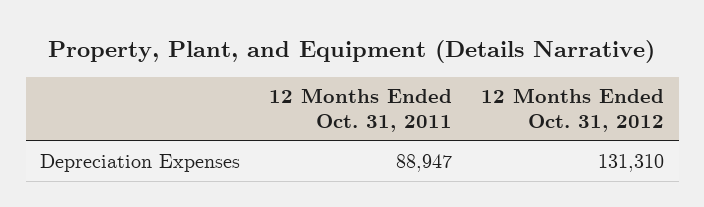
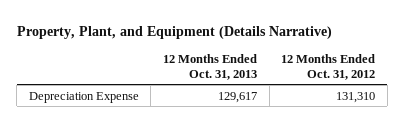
- | 12 Months Ended Oct. 31, 2011 | 12 Months Ended Oct. 31, 2012
+ | 12 Months Ended Oct. 31, 2013 | 12 Months Ended Oct. 31, 2012
- Depreciation Expenses | 88,947 | 131,310
+ Depreciation Expense | 129,617 | 131,310

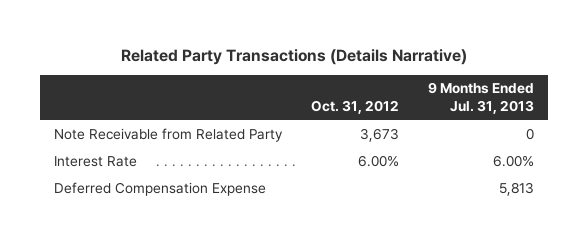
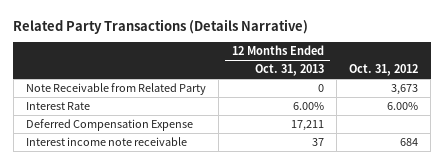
- | Oct. 31, 2012 | 9 Months Ended Jul. 31, 2013
+ | 12 Months Ended Oct. 31, 2013 | Oct. 31, 2012
+ Interest income note receivable | 37 | 684

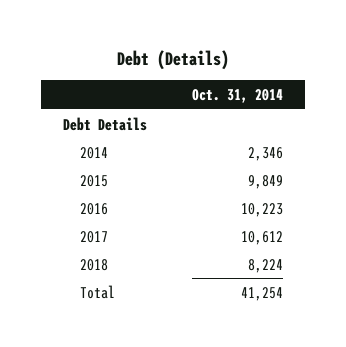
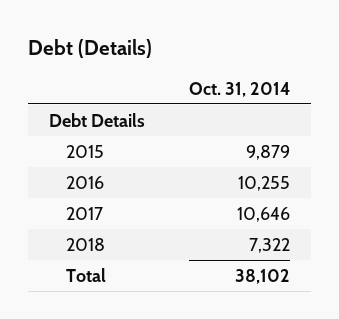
- 2014 | 2,346
- 2015 | 9,849
- 2016 | 10,223
- 2017 | 10,612
- 2018 | 8,224
- Total | 41,254
+ 2015 | 9,879
+ 2016 | 10,255
+ 2017 | 10,646
+ 2018 | 7,322
+ Total | 38,102

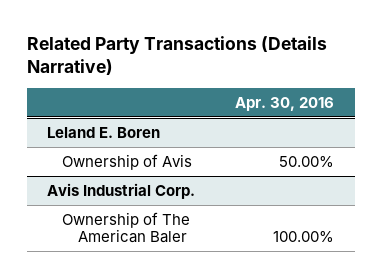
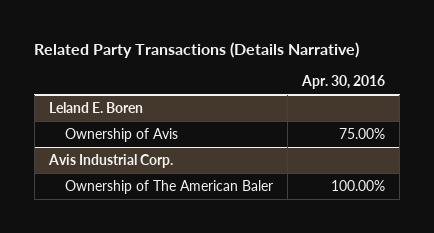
@ Leland E. Boren
- Ownership of Avis | 50.00%
+ Ownership of Avis | 75.00%

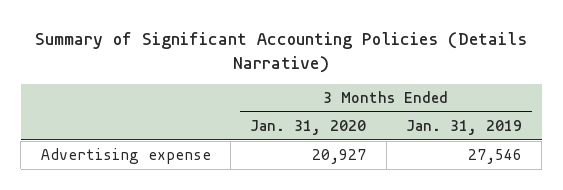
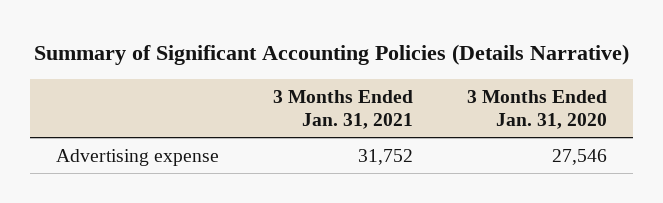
- | 3 Months Ended Jan. 31, 2020 | 3 Months Ended Jan. 31, 2019
+ | 3 Months Ended Jan. 31, 2021 | 3 Months Ended Jan. 31, 2020
- Advertising expense | 20,927 | 27,546
+ Advertising expense | 31,752 | 27,546

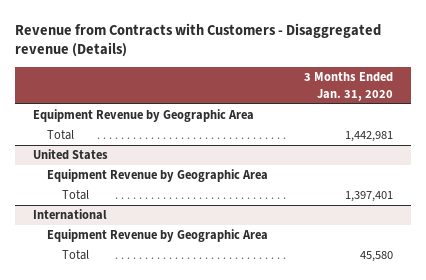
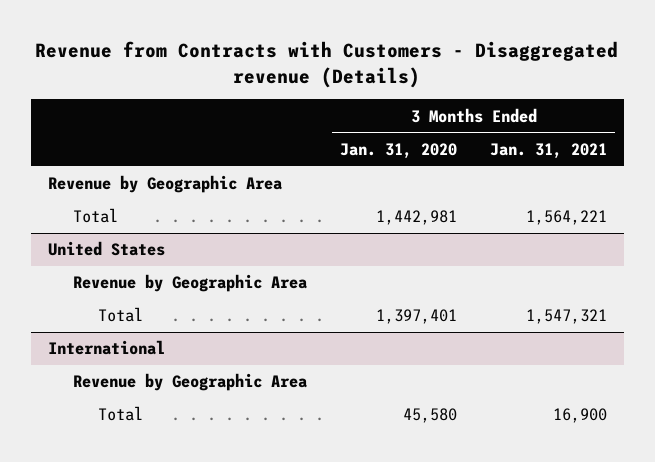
- | 3 Months Ended Jan. 31, 2020
+ | 3 Months Ended Jan. 31, 2020 | 3 Months Ended Jan. 31, 2021
- Equipment Revenue by Geographic Area
+ Revenue by Geographic Area
@ United States
- Equipment Revenue by Geographic Area
+ Revenue by Geographic Area
@ International
- Equipment Revenue by Geographic Area
+ Revenue by Geographic Area

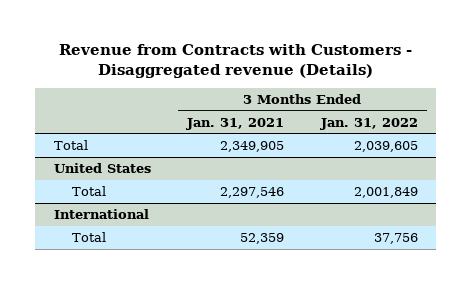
- | 3 Months Ended Jan. 31, 2020 | 3 Months Ended Jan. 31, 2021
+ | 3 Months Ended Jan. 31, 2021 | 3 Months Ended Jan. 31, 2022
- Revenue by Geographic Area
- Total | 1,442,981 | 1,564,221
+ Total | 2,349,905 | 2,039,605
@ United States
- Revenue by Geographic Area
- Total | 1,397,401 | 1,547,321
+ Total | 2,297,546 | 2,001,849
@ International
- Revenue by Geographic Area
- Total | 45,580 | 16,900
+ Total | 52,359 | 37,756

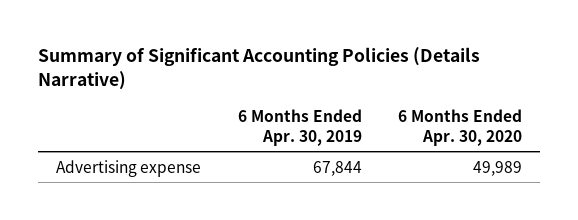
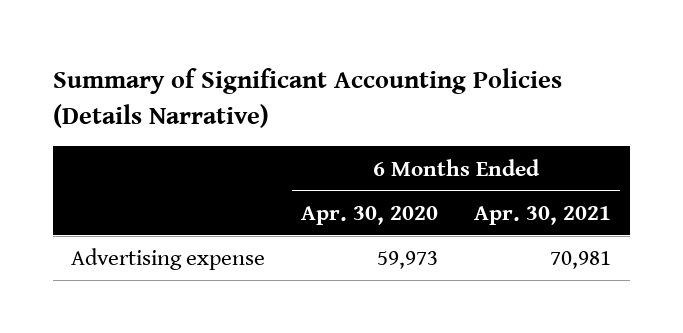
- | 6 Months Ended Apr. 30, 2019 | 6 Months Ended Apr. 30, 2020
+ | 6 Months Ended Apr. 30, 2020 | 6 Months Ended Apr. 30, 2021
- Advertising expense | 67,844 | 49,989
+ Advertising expense | 59,973 | 70,981

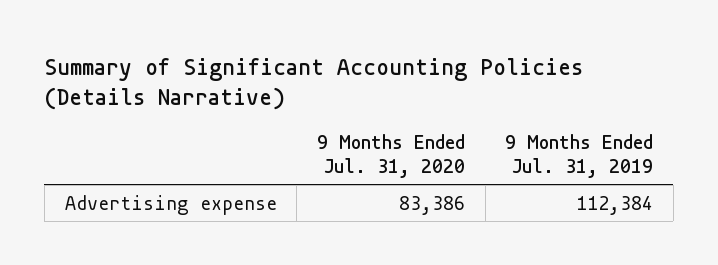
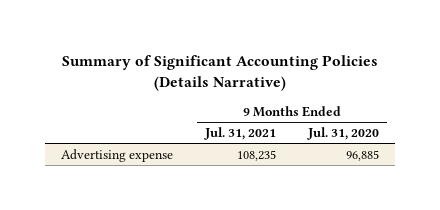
- | 9 Months Ended Jul. 31, 2020 | 9 Months Ended Jul. 31, 2019
+ | 9 Months Ended Jul. 31, 2021 | 9 Months Ended Jul. 31, 2020
- Advertising expense | 83,386 | 112,384
+ Advertising expense | 108,235 | 96,885

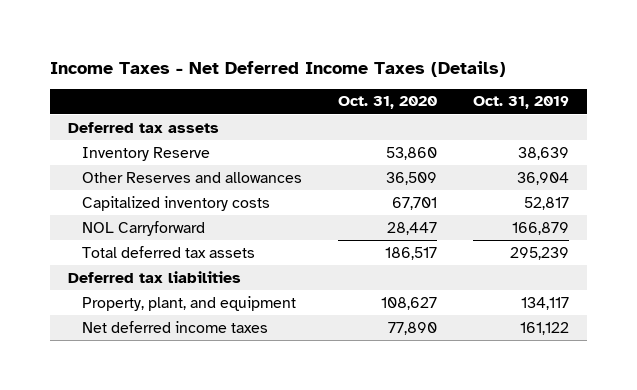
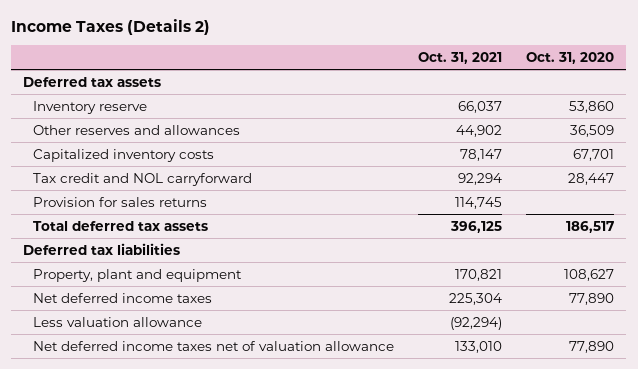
- Income Taxes - Net Deferred Income Taxes (Details)
+ Income Taxes (Details 2)
- | Oct. 31, 2020 | Oct. 31, 2019
+ | Oct. 31, 2021 | Oct. 31, 2020
- Inventory Reserve | 53,860 | 38,639
- Other Reserves and allowances | 36,509 | 36,904
+ Inventory reserve | 66,037 | 53,860
+ Other reserves and allowances | 44,902 | 36,509
- NOL Carryforward | 28,447 | 166,879
+ Tax credit and NOL carryforward | 92,294 | 28,447
+ Provision for sales returns | 114,745 |
- Property, plant, and equipment | 108,627 | 134,117
+ Property, plant and equipment | 170,821 | 108,627
+ Less valuation allowance | (92,294) |
+ Net deferred income taxes net of valuation allowance | 133,010 | 77,890

